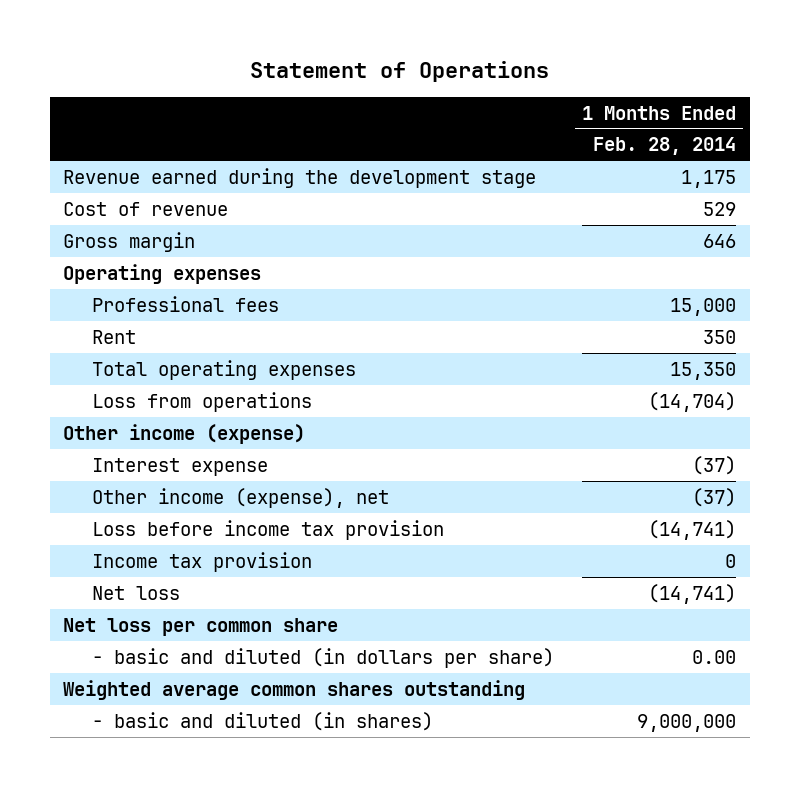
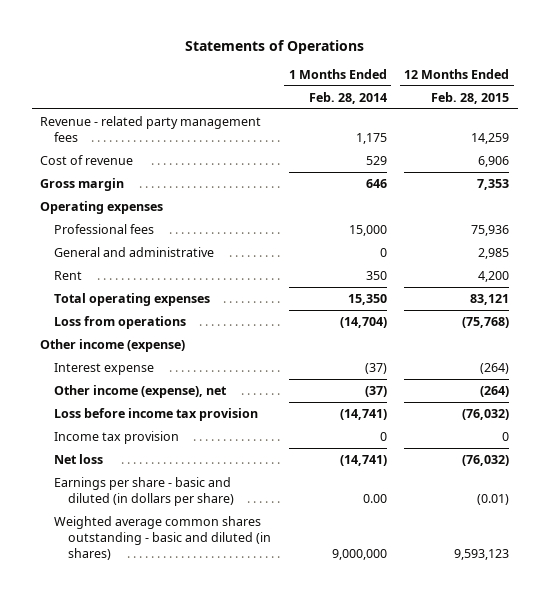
- Statement of Operations
+ Statements of Operations
- | 1 Months Ended Feb. 28, 2014
+ | 1 Months Ended Feb. 28, 2014 | 12 Months Ended Feb. 28, 2015
- Revenue earned during the development stage | 1,175
+ Revenue - related party management fees | 1,175 | 14,259
+ General and administrative | 0 | 2,985
- Net loss per common share
- - basic and diluted (in dollars per share) | 0.00
- Weighted average common shares outstanding
- - basic and diluted (in shares) | 9,000,000
+ Earnings per share - basic and diluted (in dollars per share) | 0.00 | (0.01)
+ Weighted average common shares outstanding - basic and diluted (in shares) | 9,000,000 | 9,593,123

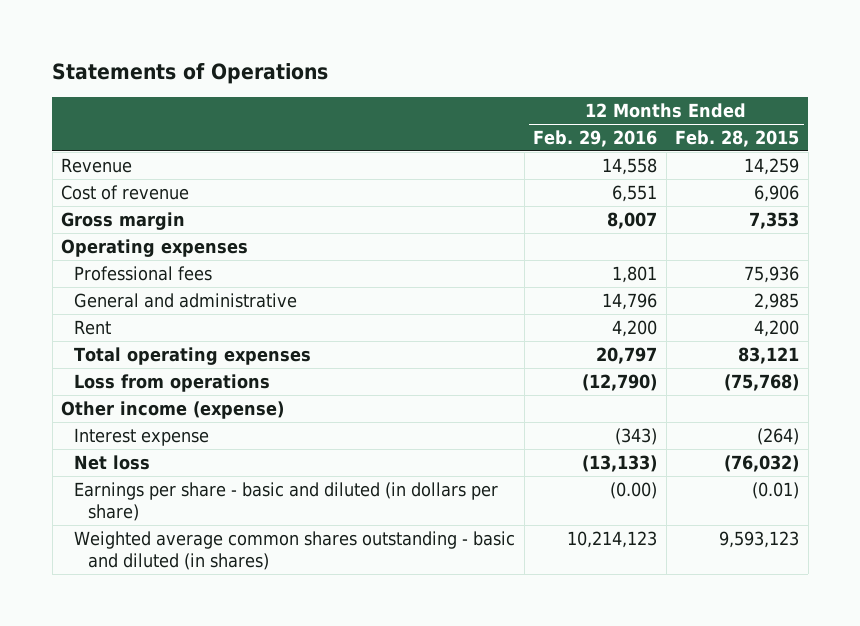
- | 1 Months Ended Feb. 28, 2014 | 12 Months Ended Feb. 28, 2015
+ | 12 Months Ended Feb. 29, 2016 | 12 Months Ended Feb. 28, 2015
- Revenue - related party management fees | 1,175 | 14,259
+ Revenue | 14,558 | 14,259
- Other income (expense), net | (37) | (264)
- Loss before income tax provision | (14,741) | (76,032)
- Income tax provision | 0 | 0

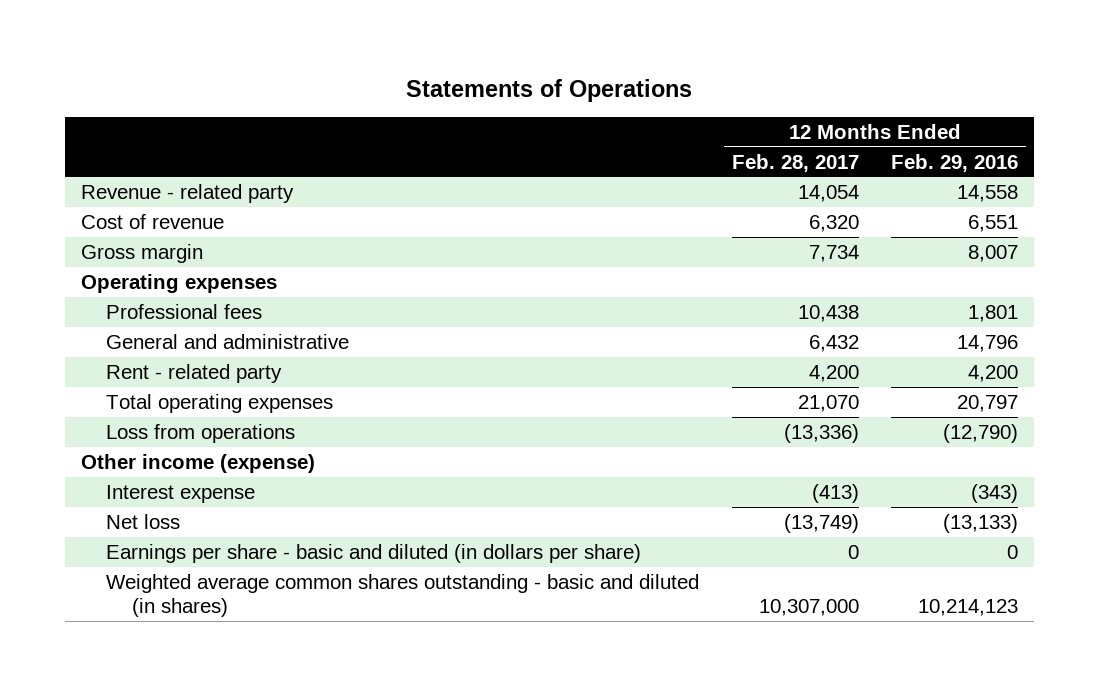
- | 12 Months Ended Feb. 29, 2016 | 12 Months Ended Feb. 28, 2015
+ | 12 Months Ended Feb. 28, 2017 | 12 Months Ended Feb. 29, 2016
- Revenue | 14,558 | 14,259
+ Revenue - related party | 14,054 | 14,558
- Rent | 4,200 | 4,200
+ Rent - related party | 4,200 | 4,200
- Earnings per share - basic and diluted (in dollars per share) | (0.00) | (0.01)
+ Earnings per share - basic and diluted (in dollars per share) | 0 | 0

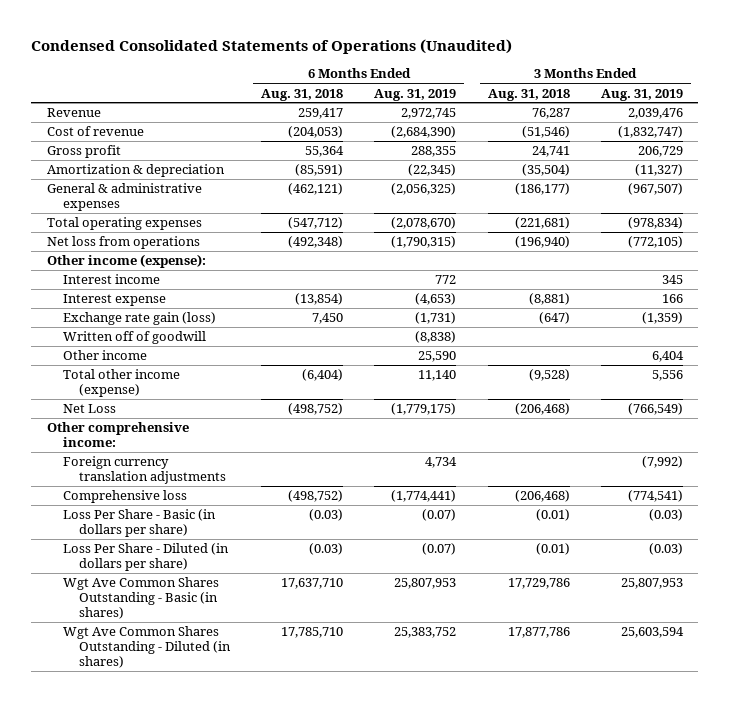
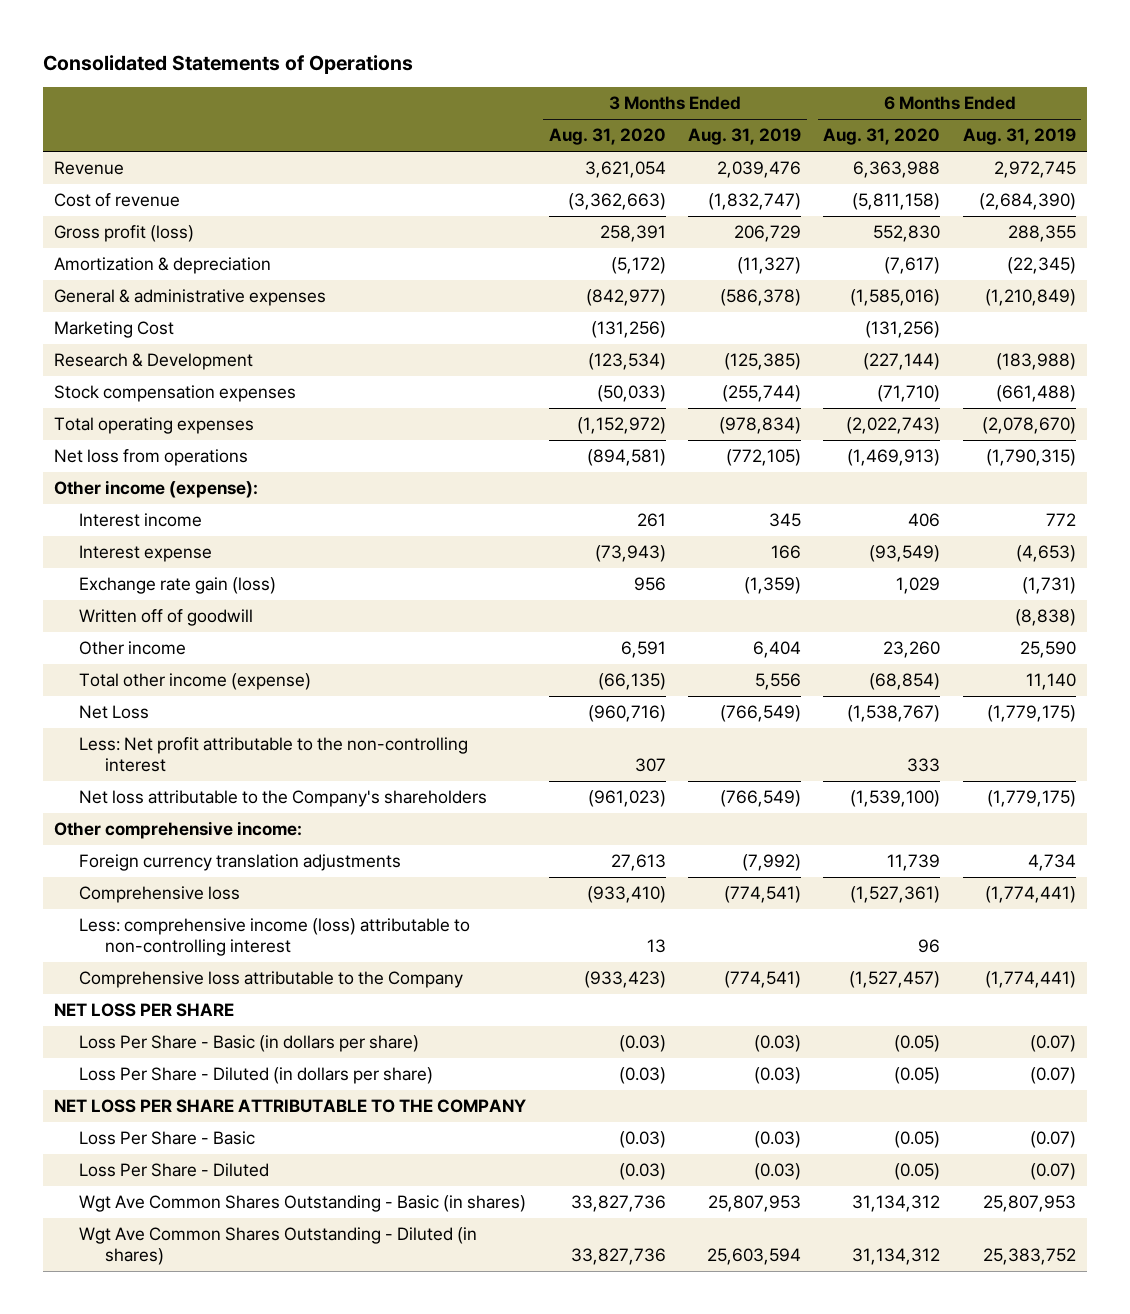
- Condensed Consolidated Statements of Operations (Unaudited)
+ Consolidated Statements of Operations
- | 6 Months Ended Aug. 31, 2018 | 6 Months Ended Aug. 31, 2019 | 3 Months Ended Aug. 31, 2018 | 3 Months Ended Aug. 31, 2019
+ | 3 Months Ended Aug. 31, 2020 | 3 Months Ended Aug. 31, 2019 | 6 Months Ended Aug. 31, 2020 | 6 Months Ended Aug. 31, 2019
- Gross profit | 55,364 | 288,355 | 24,741 | 206,729
+ Gross profit (loss) | 258,391 | 206,729 | 552,830 | 288,355
- General & administrative expenses | (462,121) | (2,056,325) | (186,177) | (967,507)
+ General & administrative expenses | (842,977) | (586,378) | (1,585,016) | (1,210,849)
+ Marketing Cost | (131,256) | | (131,256) |
+ Research & Development | (123,534) | (125,385) | (227,144) | (183,988)
+ Stock compensation expenses | (50,033) | (255,744) | (71,710) | (661,488)
+ Less: Net profit attributable to the non-controlling interest | 307 | | 333 |
+ Net loss attributable to the Company's shareholders | (961,023) | (766,549) | (1,539,100) | (1,779,175)
+ Less: comprehensive income (loss) attributable to non-controlling interest | 13 | | 96 |
+ Comprehensive loss attributable to the Company | (933,423) | (774,541) | (1,527,457) | (1,774,441)
+ NET LOSS PER SHARE
+ NET LOSS PER SHARE ATTRIBUTABLE TO THE COMPANY
+ Loss Per Share - Basic | (0.03) | (0.03) | (0.05) | (0.07)
+ Loss Per Share - Diluted | (0.03) | (0.03) | (0.05) | (0.07)

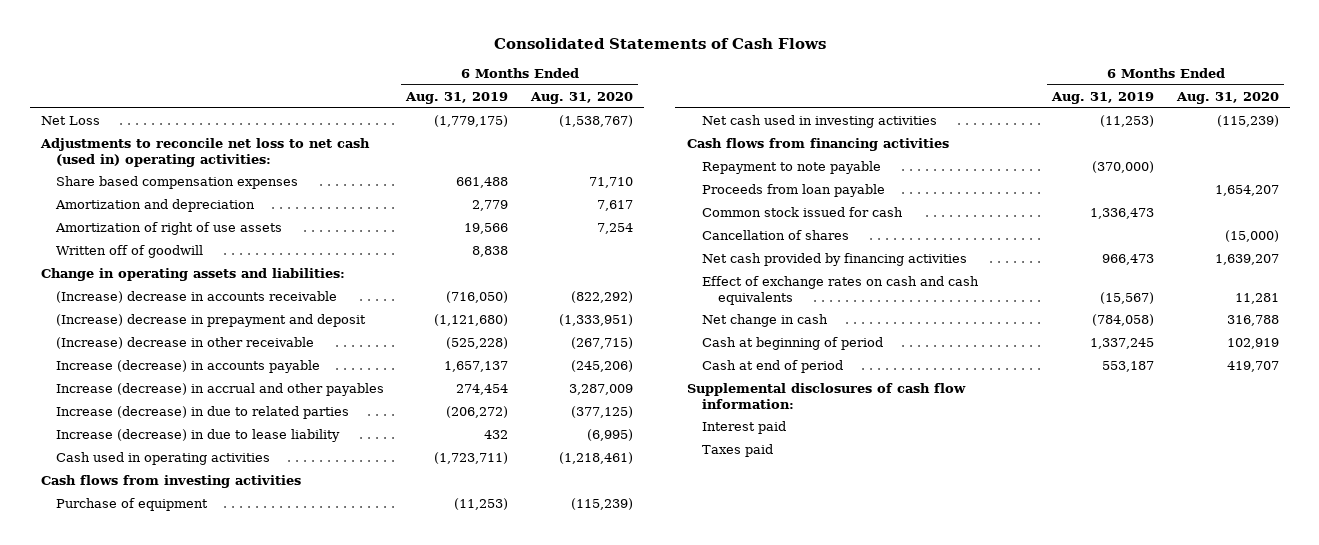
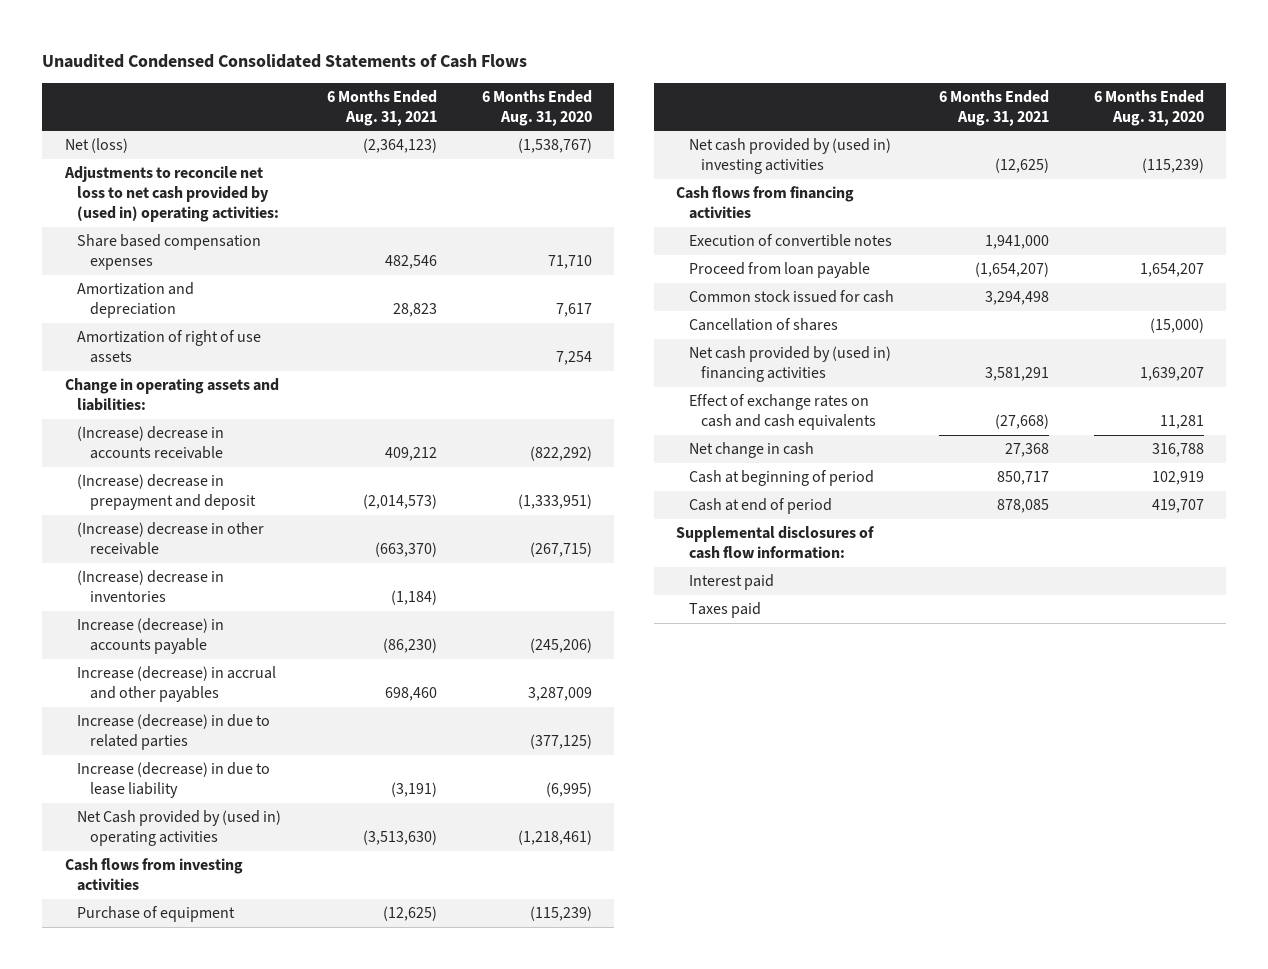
- Consolidated Statements of Cash Flows
+ Unaudited Condensed Consolidated Statements of Cash Flows
- | 6 Months Ended Aug. 31, 2019 | 6 Months Ended Aug. 31, 2020
+ | 6 Months Ended Aug. 31, 2021 | 6 Months Ended Aug. 31, 2020
- Net Loss | (1,779,175) | (1,538,767)
- Adjustments to reconcile net loss to net cash (used in) operating activities:
+ Net (loss) | (2,364,123) | (1,538,767)
+ Adjustments to reconcile net loss to net cash provided by (used in) operating activities:
- Written off of goodwill | 8,838 |
+ (Increase) decrease in inventories | (1,184) |
- Cash used in operating activities | (1,723,711) | (1,218,461)
+ Net Cash provided by (used in) operating activities | (3,513,630) | (1,218,461)
- Net cash used in investing activities | (11,253) | (115,239)
+ Net cash provided by (used in) investing activities | (12,625) | (115,239)
- Repayment to note payable | (370,000) |
- Proceeds from loan payable | | 1,654,207
+ Execution of convertible notes | 1,941,000 |
+ Proceed from loan payable | (1,654,207) | 1,654,207
- Net cash provided by financing activities | 966,473 | 1,639,207
+ Net cash provided by (used in) financing activities | 3,581,291 | 1,639,207

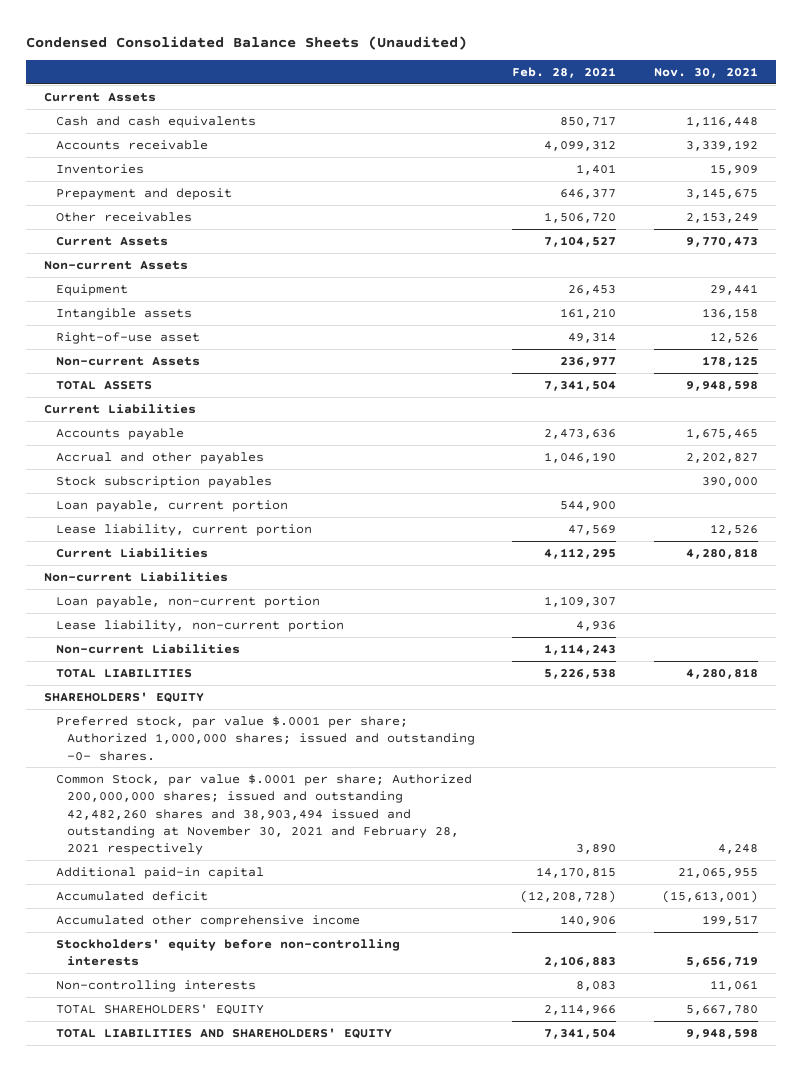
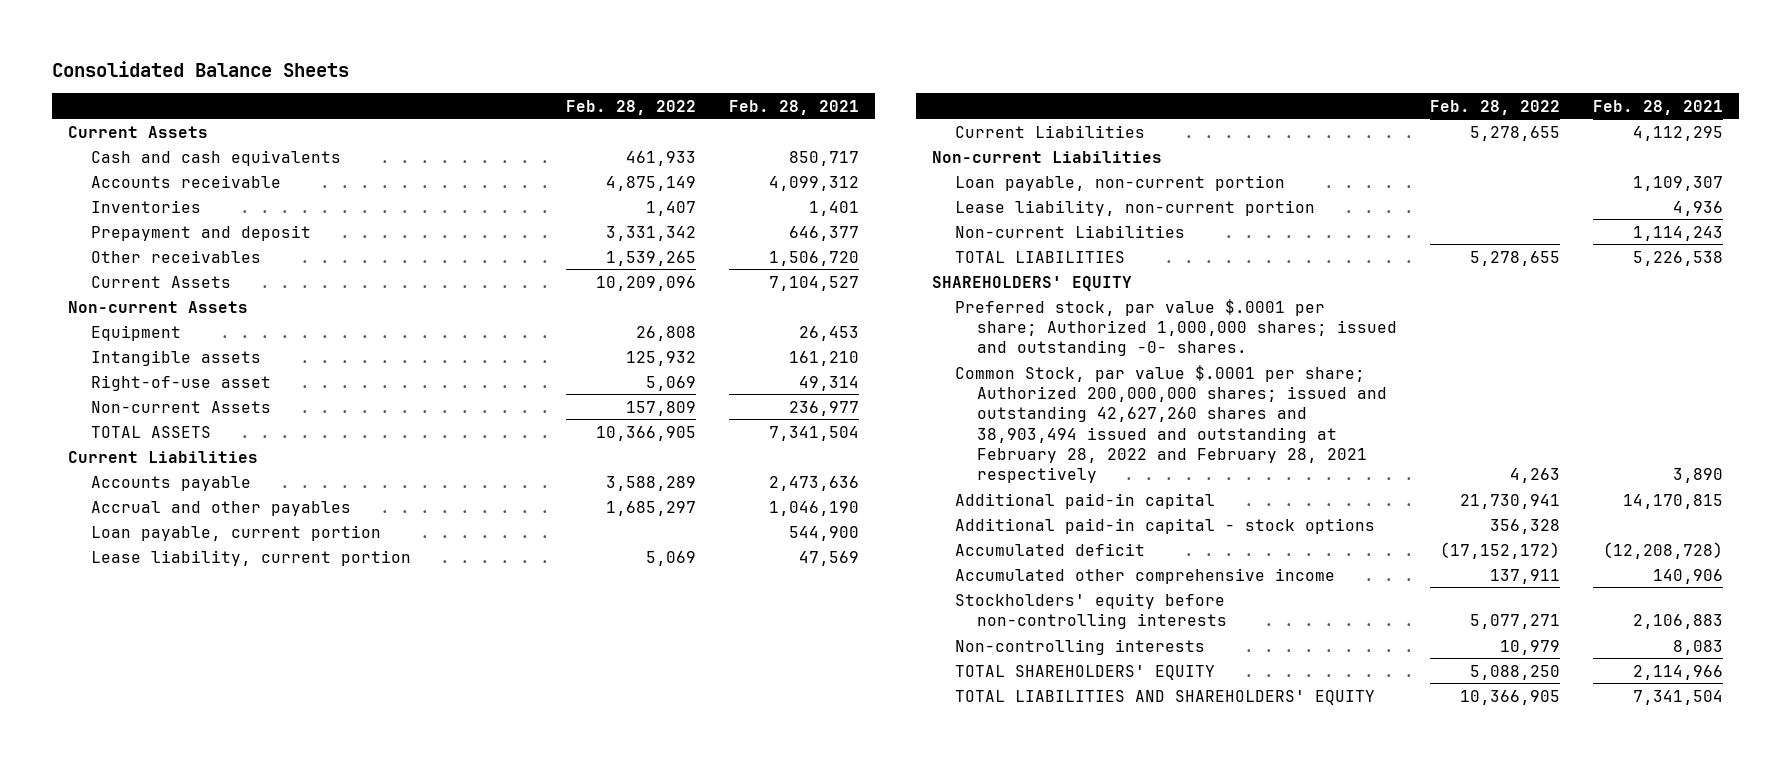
- Condensed Consolidated Balance Sheets (Unaudited)
+ Consolidated Balance Sheets
- | Feb. 28, 2021 | Nov. 30, 2021
+ | Feb. 28, 2022 | Feb. 28, 2021
- Stock subscription payables | | 390,000
- Common Stock, par value $.0001 per share; Authorized 200,000,000 shares; issued and outstanding 42,482,260 shares and 38,903,494 issued and outstanding at November 30, 2021 and February 28, 2021 respectively | 3,890 | 4,248
+ Common Stock, par value $.0001 per share; Authorized 200,000,000 shares; issued and outstanding 42,627,260 shares and 38,903,494 issued and outstanding at February 28, 2022 and February 28, 2021 respectively | 4,263 | 3,890
+ Additional paid-in capital - stock options | 356,328 |

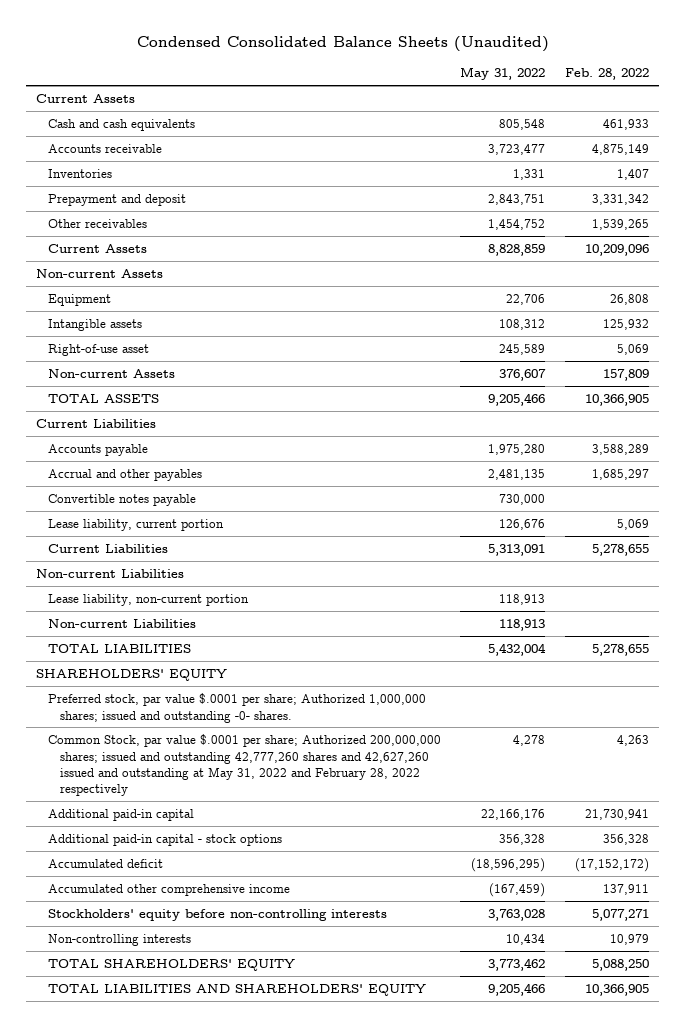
- Consolidated Balance Sheets
+ Condensed Consolidated Balance Sheets (Unaudited)
- | Feb. 28, 2022 | Feb. 28, 2021
+ | May 31, 2022 | Feb. 28, 2022
- Loan payable, current portion | | 544,900
+ Convertible notes payable | 730,000 |
- Loan payable, non-current portion | | 1,109,307
- Common Stock, par value $.0001 per share; Authorized 200,000,000 shares; issued and outstanding 42,627,260 shares and 38,903,494 issued and outstanding at February 28, 2022 and February 28, 2021 respectively | 4,263 | 3,890
+ Common Stock, par value $.0001 per share; Authorized 200,000,000 shares; issued and outstanding 42,777,260 shares and 42,627,260 issued and outstanding at May 31, 2022 and February 28, 2022 respectively | 4,278 | 4,263

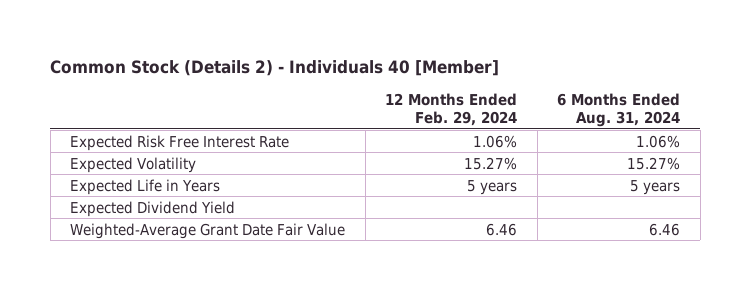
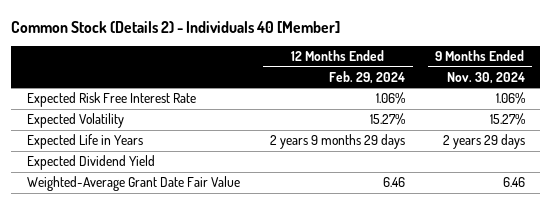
- | 12 Months Ended Feb. 29, 2024 | 6 Months Ended Aug. 31, 2024
+ | 12 Months Ended Feb. 29, 2024 | 9 Months Ended Nov. 30, 2024
- Expected Life in Years | 5 years | 5 years
+ Expected Life in Years | 2 years 9 months 29 days | 2 years 29 days

